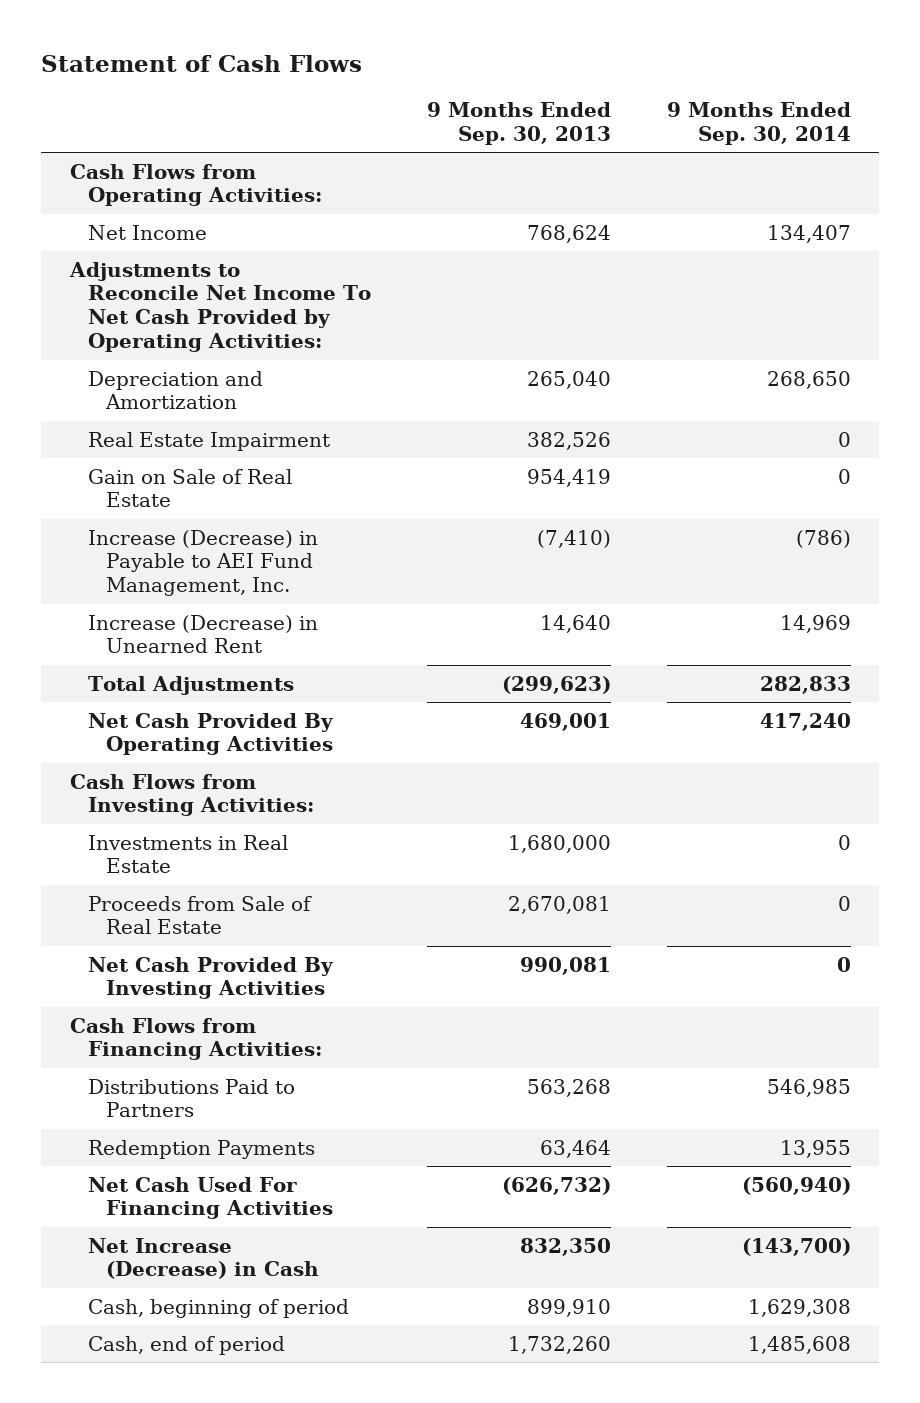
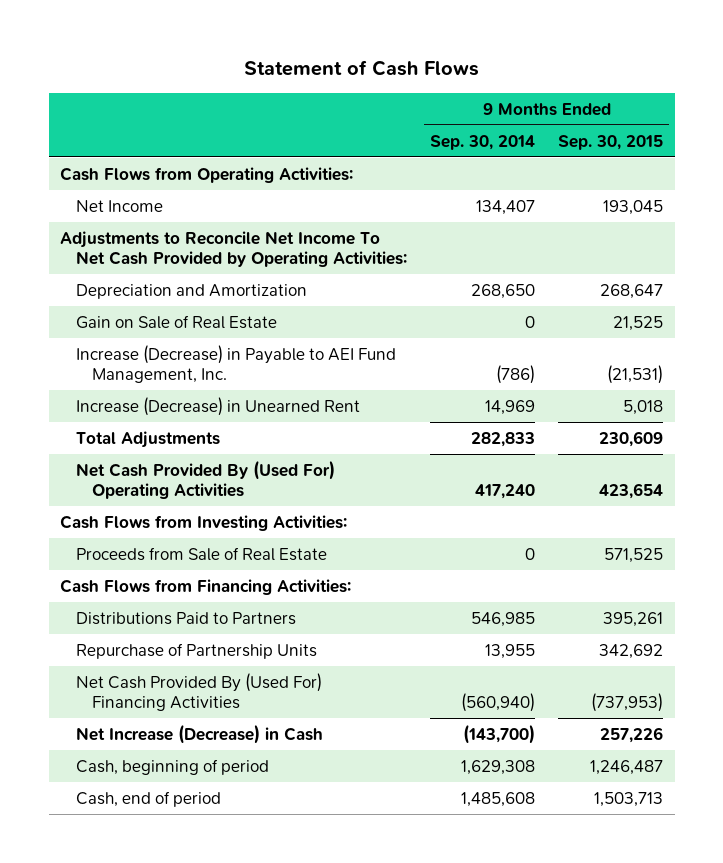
- | 9 Months Ended Sep. 30, 2013 | 9 Months Ended Sep. 30, 2014
+ | 9 Months Ended Sep. 30, 2014 | 9 Months Ended Sep. 30, 2015
- Real Estate Impairment | 382,526 | 0
- Net Cash Provided By Operating Activities | 469,001 | 417,240
+ Net Cash Provided By (Used For) Operating Activities | 417,240 | 423,654
- Investments in Real Estate | 1,680,000 | 0
- Net Cash Provided By Investing Activities | 990,081 | 0
- Redemption Payments | 63,464 | 13,955
- Net Cash Used For Financing Activities | (626,732) | (560,940)
+ Repurchase of Partnership Units | 13,955 | 342,692
+ Net Cash Provided By (Used For) Financing Activities | (560,940) | (737,953)

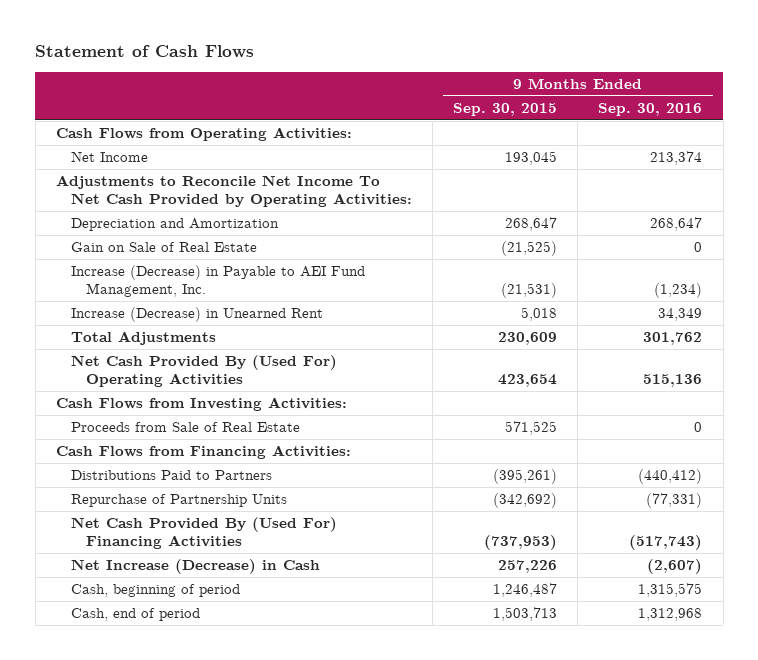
- | 9 Months Ended Sep. 30, 2014 | 9 Months Ended Sep. 30, 2015
+ | 9 Months Ended Sep. 30, 2015 | 9 Months Ended Sep. 30, 2016
- Gain on Sale of Real Estate | 0 | 21,525
+ Gain on Sale of Real Estate | (21,525) | 0
- Distributions Paid to Partners | 546,985 | 395,261
- Repurchase of Partnership Units | 13,955 | 342,692
+ Distributions Paid to Partners | (395,261) | (440,412)
+ Repurchase of Partnership Units | (342,692) | (77,331)

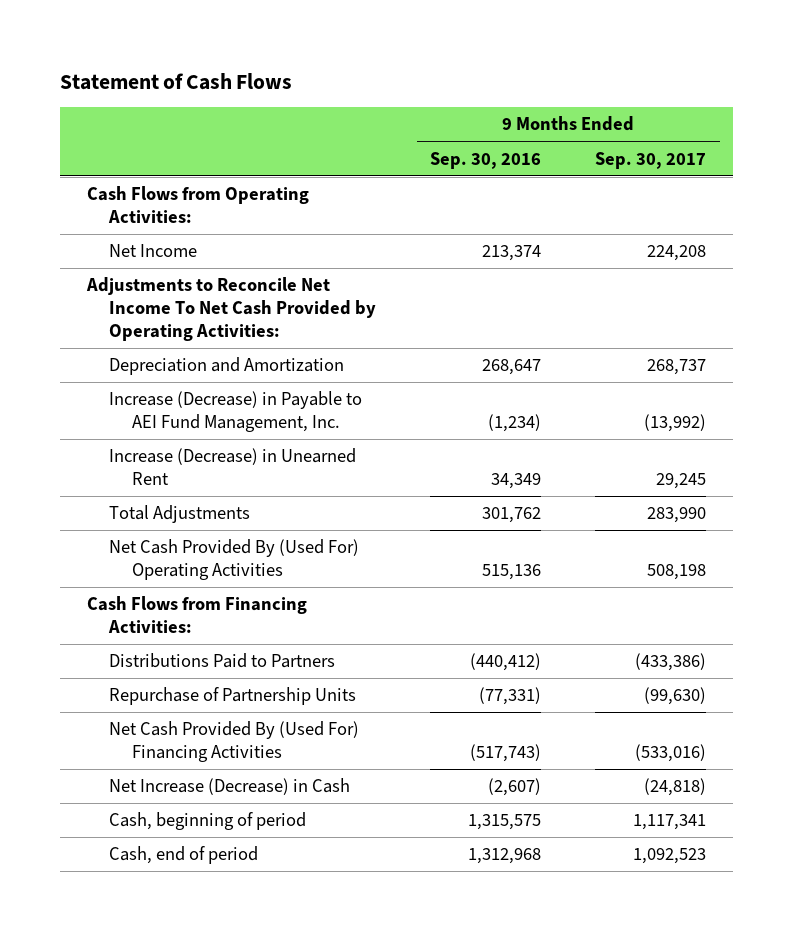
- | 9 Months Ended Sep. 30, 2015 | 9 Months Ended Sep. 30, 2016
+ | 9 Months Ended Sep. 30, 2016 | 9 Months Ended Sep. 30, 2017
- Gain on Sale of Real Estate | (21,525) | 0
- Cash Flows from Investing Activities:
- Proceeds from Sale of Real Estate | 571,525 | 0

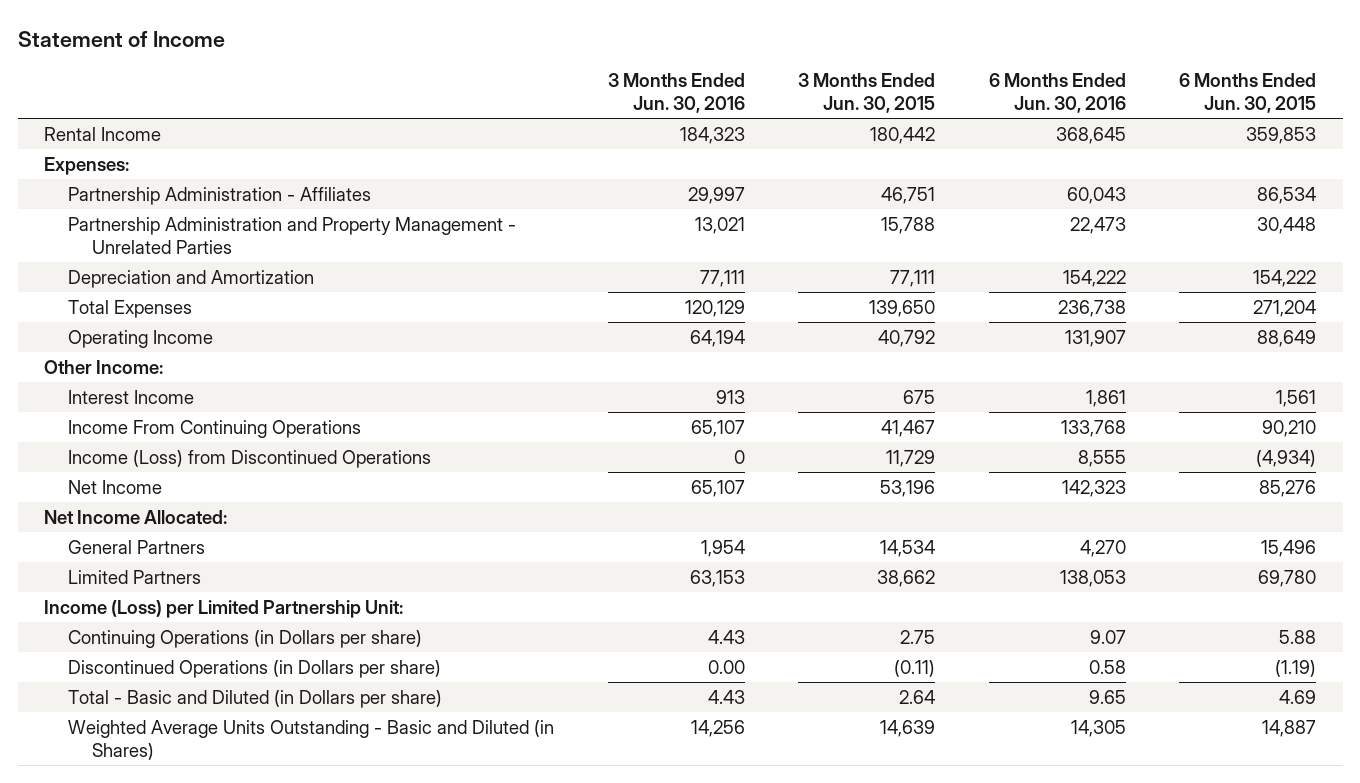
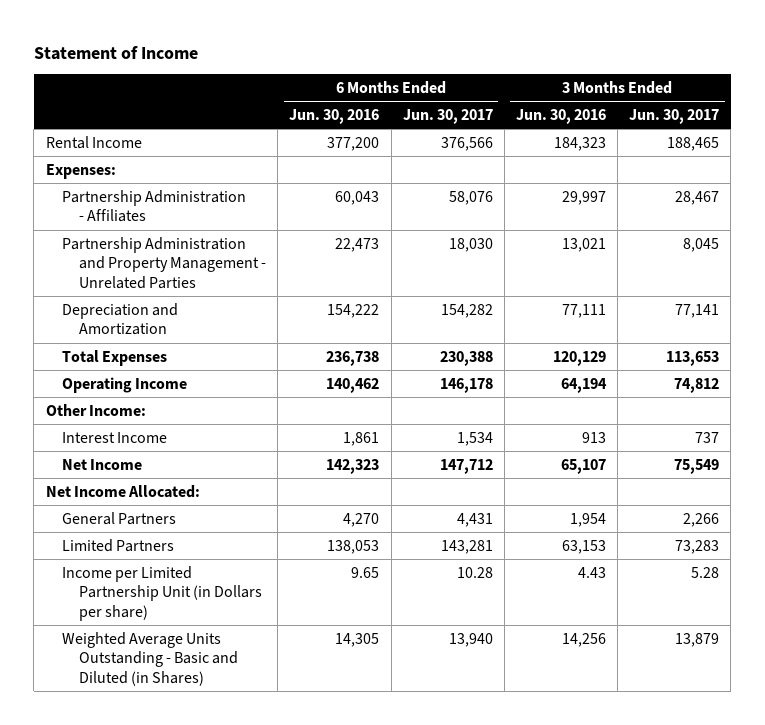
- | 3 Months Ended Jun. 30, 2016 | 3 Months Ended Jun. 30, 2015 | 6 Months Ended Jun. 30, 2016 | 6 Months Ended Jun. 30, 2015
+ | 6 Months Ended Jun. 30, 2016 | 6 Months Ended Jun. 30, 2017 | 3 Months Ended Jun. 30, 2016 | 3 Months Ended Jun. 30, 2017
- Rental Income | 184,323 | 180,442 | 368,645 | 359,853
+ Rental Income | 377,200 | 376,566 | 184,323 | 188,465
- Operating Income | 64,194 | 40,792 | 131,907 | 88,649
+ Operating Income | 140,462 | 146,178 | 64,194 | 74,812
- Income From Continuing Operations | 65,107 | 41,467 | 133,768 | 90,210
- Income (Loss) from Discontinued Operations | 0 | 11,729 | 8,555 | (4,934)
- Income (Loss) per Limited Partnership Unit:
- Continuing Operations (in Dollars per share) | 4.43 | 2.75 | 9.07 | 5.88
- Discontinued Operations (in Dollars per share) | 0.00 | (0.11) | 0.58 | (1.19)
- Total - Basic and Diluted (in Dollars per share) | 4.43 | 2.64 | 9.65 | 4.69
+ Income per Limited Partnership Unit (in Dollars per share) | 9.65 | 10.28 | 4.43 | 5.28

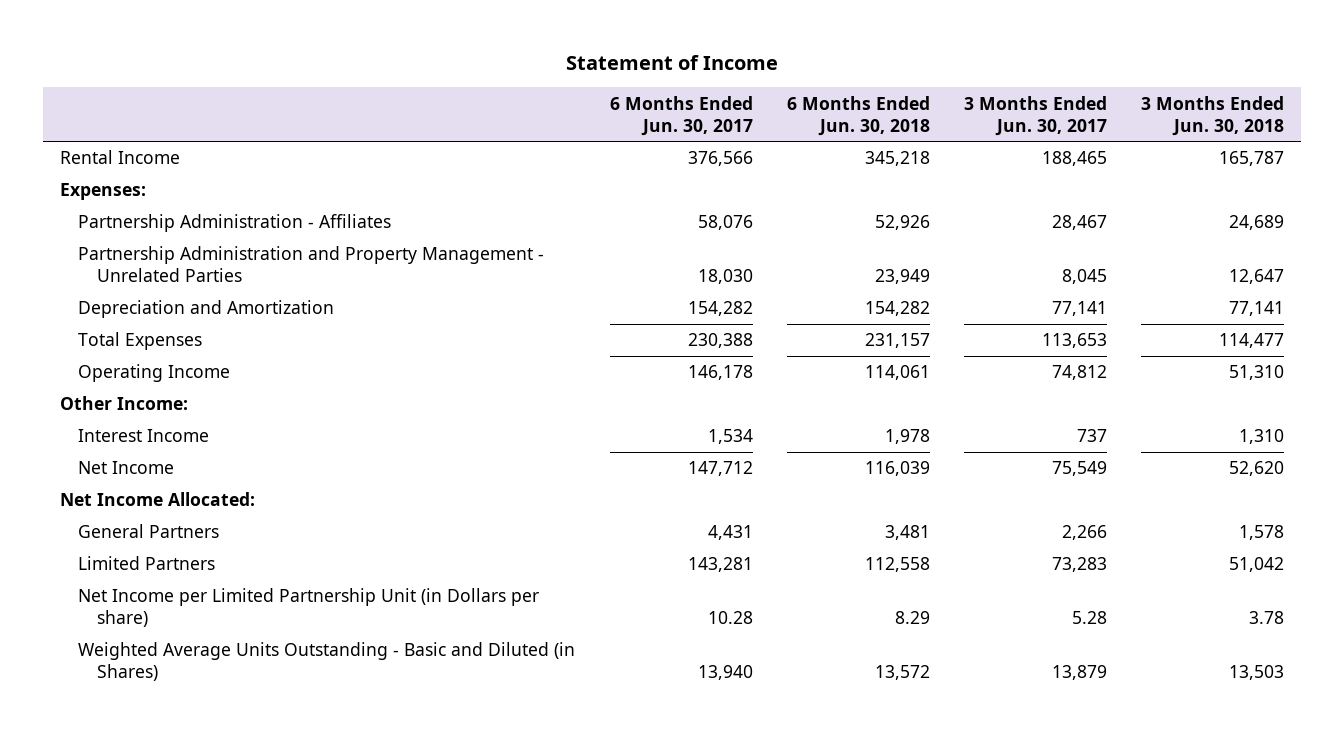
- | 6 Months Ended Jun. 30, 2016 | 6 Months Ended Jun. 30, 2017 | 3 Months Ended Jun. 30, 2016 | 3 Months Ended Jun. 30, 2017
+ | 6 Months Ended Jun. 30, 2017 | 6 Months Ended Jun. 30, 2018 | 3 Months Ended Jun. 30, 2017 | 3 Months Ended Jun. 30, 2018
- Income per Limited Partnership Unit (in Dollars per share) | 9.65 | 10.28 | 4.43 | 5.28
+ Net Income per Limited Partnership Unit (in Dollars per share) | 10.28 | 8.29 | 5.28 | 3.78

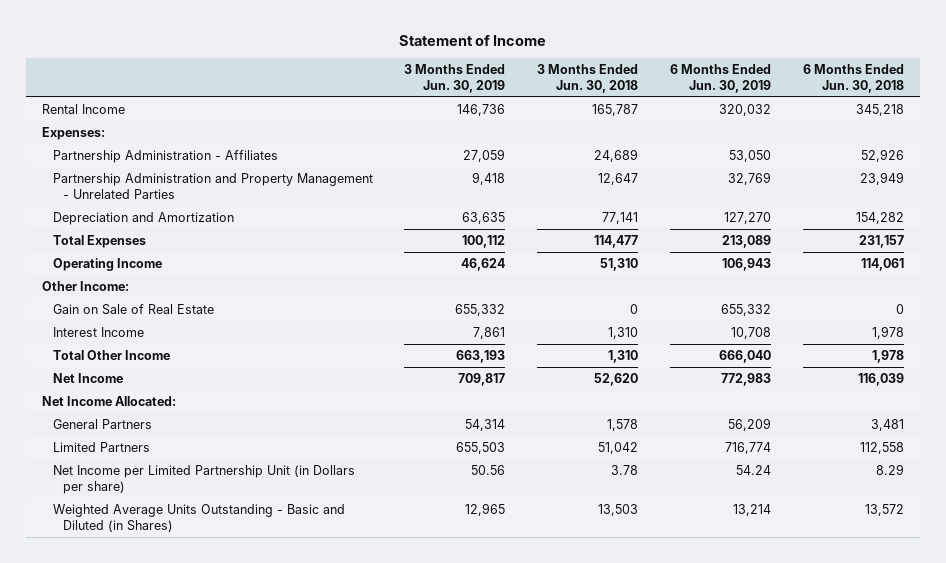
- | 6 Months Ended Jun. 30, 2017 | 6 Months Ended Jun. 30, 2018 | 3 Months Ended Jun. 30, 2017 | 3 Months Ended Jun. 30, 2018
+ | 3 Months Ended Jun. 30, 2019 | 3 Months Ended Jun. 30, 2018 | 6 Months Ended Jun. 30, 2019 | 6 Months Ended Jun. 30, 2018
+ Gain on Sale of Real Estate | 655,332 | 0 | 655,332 | 0
+ Total Other Income | 663,193 | 1,310 | 666,040 | 1,978

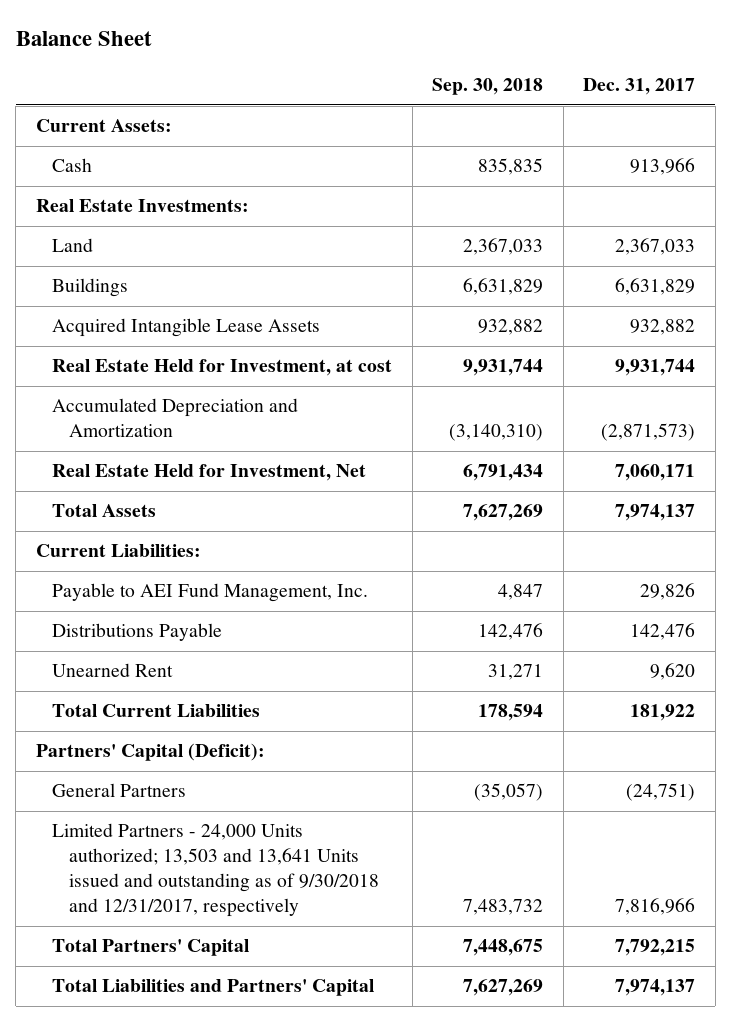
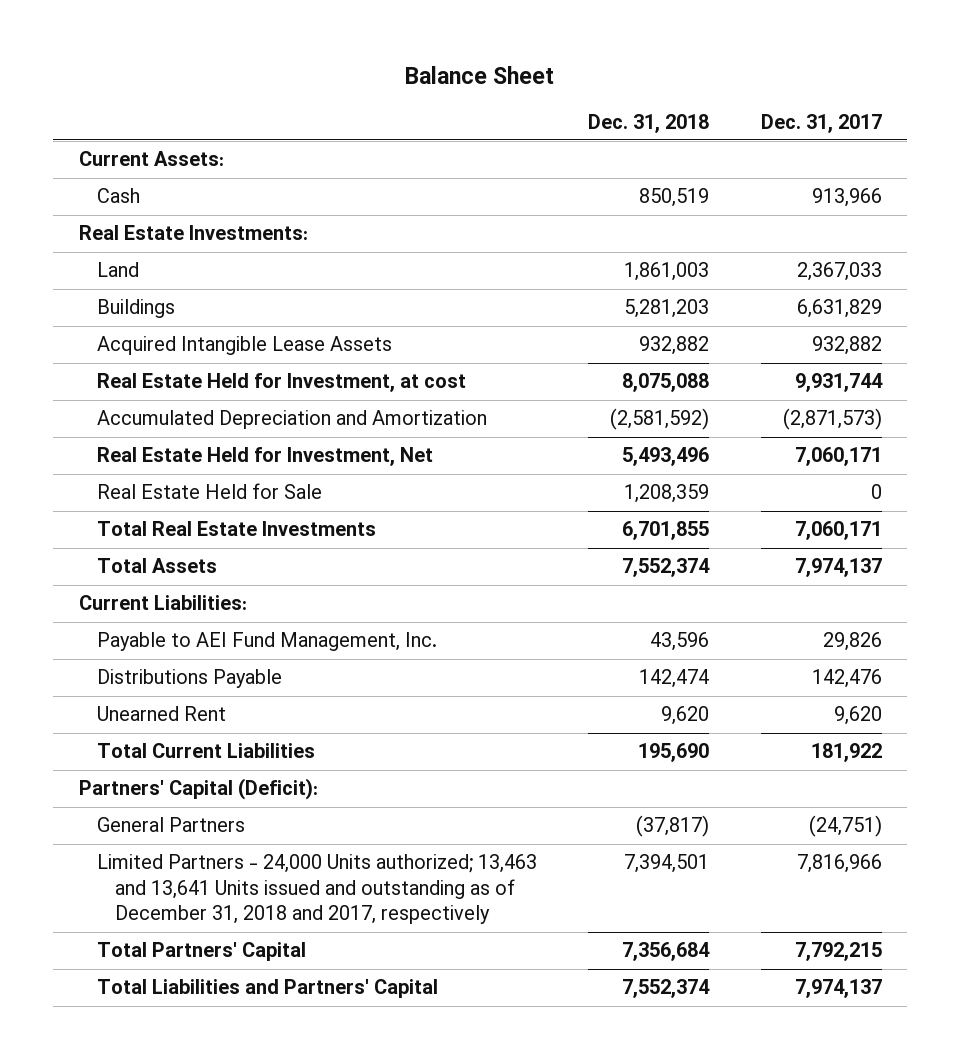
- | Sep. 30, 2018 | Dec. 31, 2017
+ | Dec. 31, 2018 | Dec. 31, 2017
+ Real Estate Held for Sale | 1,208,359 | 0
+ Total Real Estate Investments | 6,701,855 | 7,060,171
- Limited Partners - 24,000 Units authorized; 13,503 and 13,641 Units issued and outstanding as of 9/30/2018 and 12/31/2017, respectively | 7,483,732 | 7,816,966
+ Limited Partners - 24,000 Units authorized; 13,463 and 13,641 Units issued and outstanding as of December 31, 2018 and 2017, respectively | 7,394,501 | 7,816,966

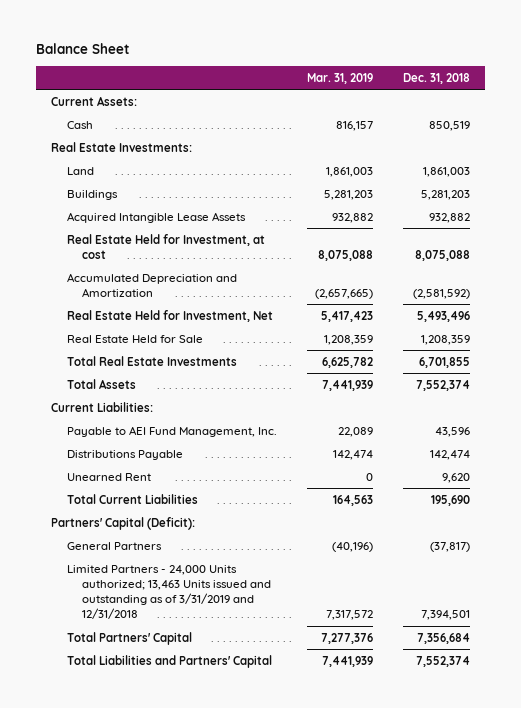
- | Dec. 31, 2018 | Dec. 31, 2017
+ | Mar. 31, 2019 | Dec. 31, 2018
- Limited Partners - 24,000 Units authorized; 13,463 and 13,641 Units issued and outstanding as of December 31, 2018 and 2017, respectively | 7,394,501 | 7,816,966
+ Limited Partners - 24,000 Units authorized; 13,463 Units issued and outstanding as of 3/31/2019 and 12/31/2018 | 7,317,572 | 7,394,501

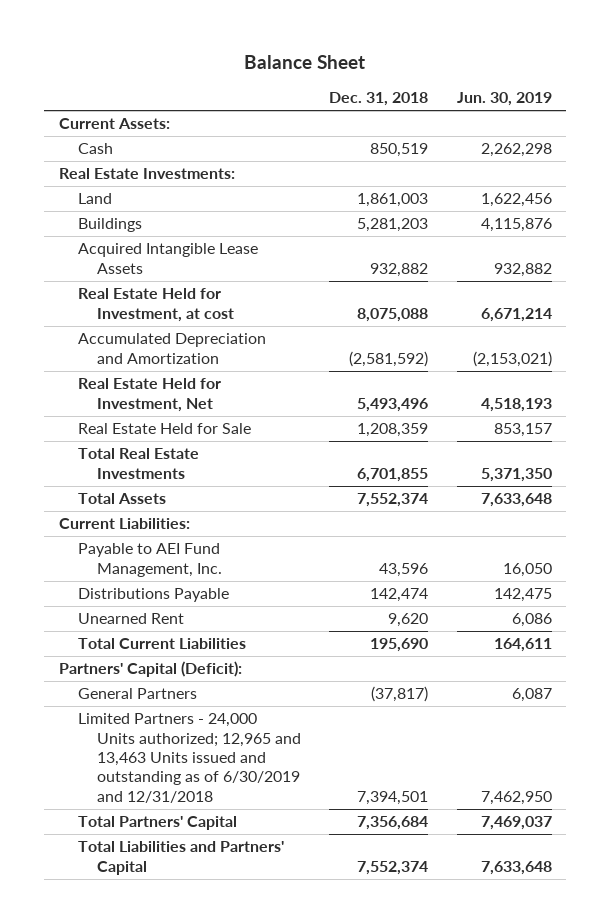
- | Mar. 31, 2019 | Dec. 31, 2018
+ | Dec. 31, 2018 | Jun. 30, 2019
- Limited Partners - 24,000 Units authorized; 13,463 Units issued and outstanding as of 3/31/2019 and 12/31/2018 | 7,317,572 | 7,394,501
+ Limited Partners - 24,000 Units authorized; 12,965 and 13,463 Units issued and outstanding as of 6/30/2019 and 12/31/2018 | 7,394,501 | 7,462,950

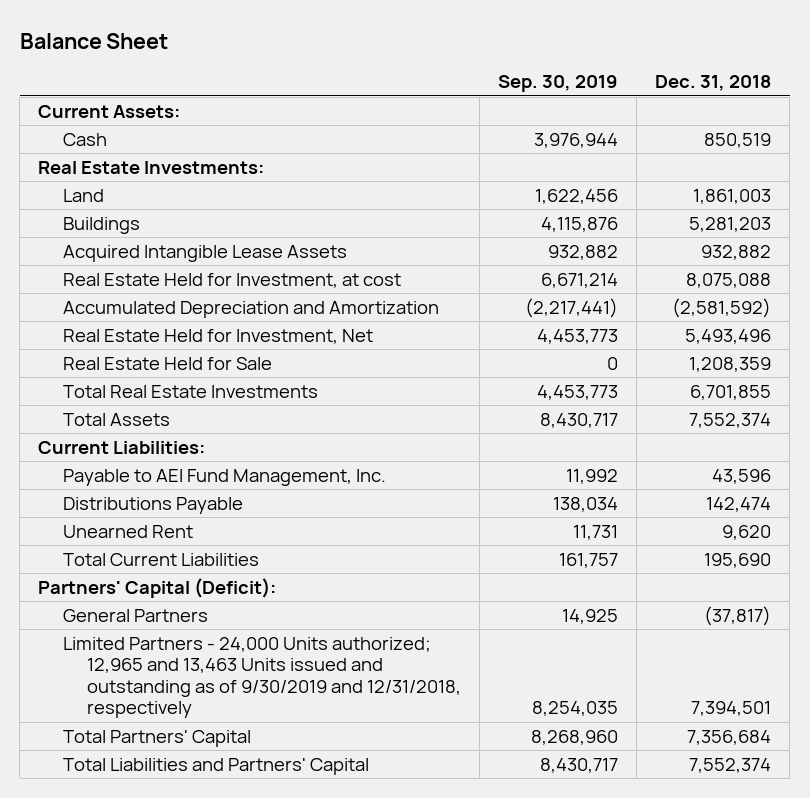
- | Dec. 31, 2018 | Jun. 30, 2019
+ | Sep. 30, 2019 | Dec. 31, 2018
- Limited Partners - 24,000 Units authorized; 12,965 and 13,463 Units issued and outstanding as of 6/30/2019 and 12/31/2018 | 7,394,501 | 7,462,950
+ Limited Partners - 24,000 Units authorized; 12,965 and 13,463 Units issued and outstanding as of 9/30/2019 and 12/31/2018, respectively | 8,254,035 | 7,394,501

